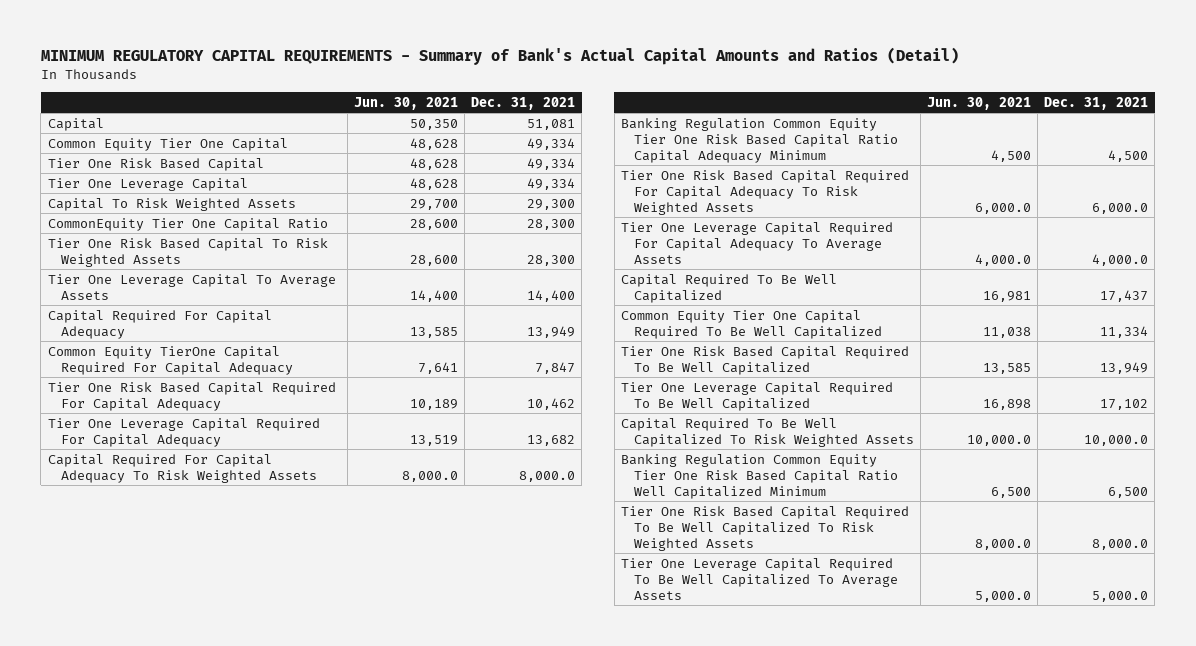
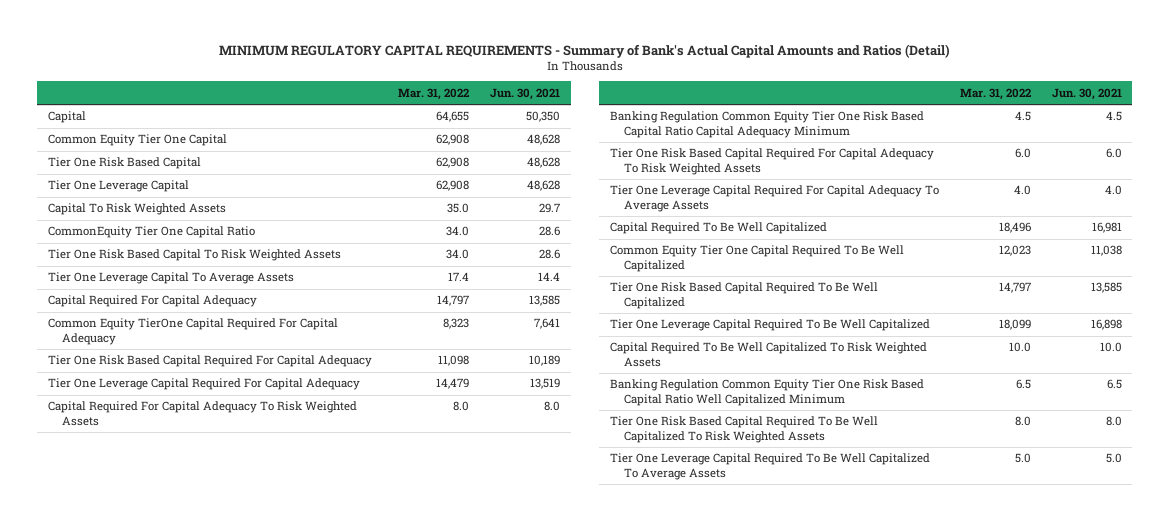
- | Jun. 30, 2021 | Dec. 31, 2021
+ | Mar. 31, 2022 | Jun. 30, 2021
- Capital To Risk Weighted Assets | 29,700 | 29,300
- CommonEquity Tier One Capital Ratio | 28,600 | 28,300
- Tier One Risk Based Capital To Risk Weighted Assets | 28,600 | 28,300
- Tier One Leverage Capital To Average Assets | 14,400 | 14,400
+ Capital To Risk Weighted Assets | 35.0 | 29.7
+ CommonEquity Tier One Capital Ratio | 34.0 | 28.6
+ Tier One Risk Based Capital To Risk Weighted Assets | 34.0 | 28.6
+ Tier One Leverage Capital To Average Assets | 17.4 | 14.4
- Capital Required For Capital Adequacy To Risk Weighted Assets | 8,000.0 | 8,000.0
- Banking Regulation Common Equity Tier One Risk Based Capital Ratio Capital Adequacy Minimum | 4,500 | 4,500
- Tier One Risk Based Capital Required For Capital Adequacy To Risk Weighted Assets | 6,000.0 | 6,000.0
- Tier One Leverage Capital Required For Capital Adequacy To Average Assets | 4,000.0 | 4,000.0
+ Capital Required For Capital Adequacy To Risk Weighted Assets | 8.0 | 8.0
+ Banking Regulation Common Equity Tier One Risk Based Capital Ratio Capital Adequacy Minimum | 4.5 | 4.5
+ Tier One Risk Based Capital Required For Capital Adequacy To Risk Weighted Assets | 6.0 | 6.0
+ Tier One Leverage Capital Required For Capital Adequacy To Average Assets | 4.0 | 4.0
- Capital Required To Be Well Capitalized To Risk Weighted Assets | 10,000.0 | 10,000.0
- Banking Regulation Common Equity Tier One Risk Based Capital Ratio Well Capitalized Minimum | 6,500 | 6,500
- Tier One Risk Based Capital Required To Be Well Capitalized To Risk Weighted Assets | 8,000.0 | 8,000.0
- Tier One Leverage Capital Required To Be Well Capitalized To Average Assets | 5,000.0 | 5,000.0
+ Capital Required To Be Well Capitalized To Risk Weighted Assets | 10.0 | 10.0
+ Banking Regulation Common Equity Tier One Risk Based Capital Ratio Well Capitalized Minimum | 6.5 | 6.5
+ Tier One Risk Based Capital Required To Be Well Capitalized To Risk Weighted Assets | 8.0 | 8.0
+ Tier One Leverage Capital Required To Be Well Capitalized To Average Assets | 5.0 | 5.0

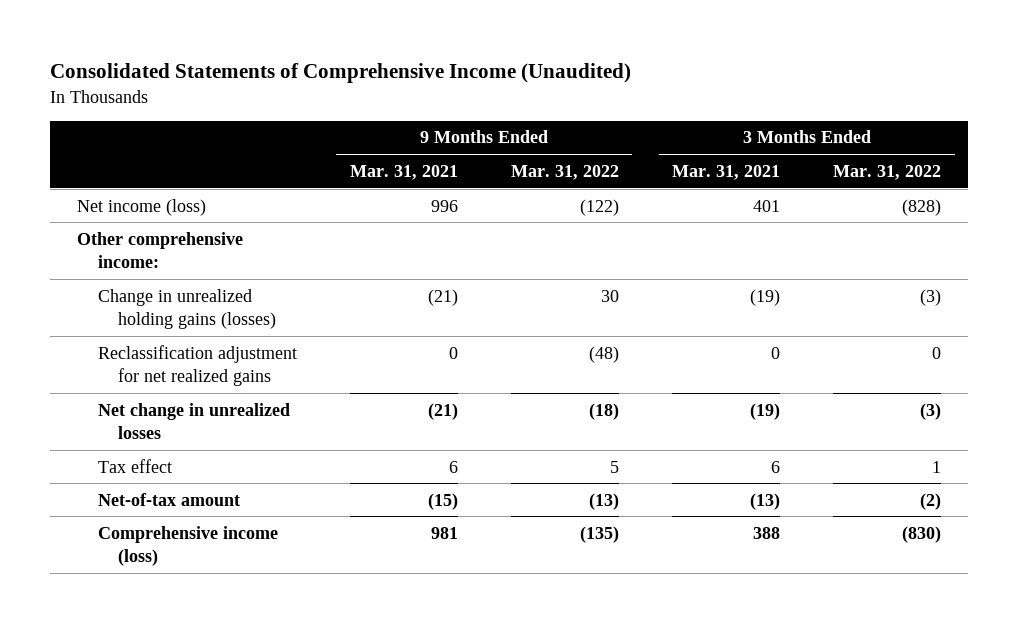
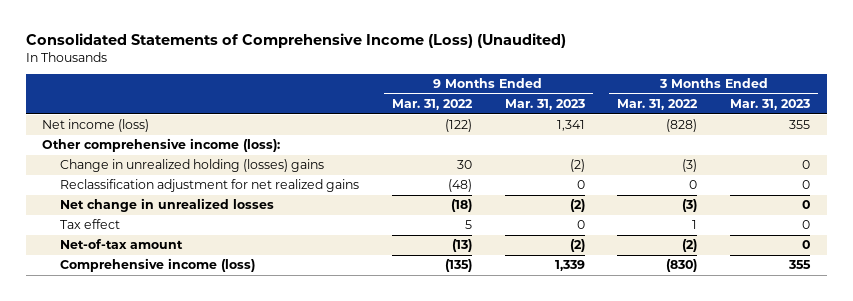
- Consolidated Statements of Comprehensive Income (Unaudited)
+ Consolidated Statements of Comprehensive Income (Loss) (Unaudited)
- | 9 Months Ended Mar. 31, 2021 | 9 Months Ended Mar. 31, 2022 | 3 Months Ended Mar. 31, 2021 | 3 Months Ended Mar. 31, 2022
+ | 9 Months Ended Mar. 31, 2022 | 9 Months Ended Mar. 31, 2023 | 3 Months Ended Mar. 31, 2022 | 3 Months Ended Mar. 31, 2023
- Other comprehensive income:
- Change in unrealized holding gains (losses) | (21) | 30 | (19) | (3)
+ Other comprehensive income (loss):
+ Change in unrealized holding (losses) gains | 30 | (2) | (3) | 0

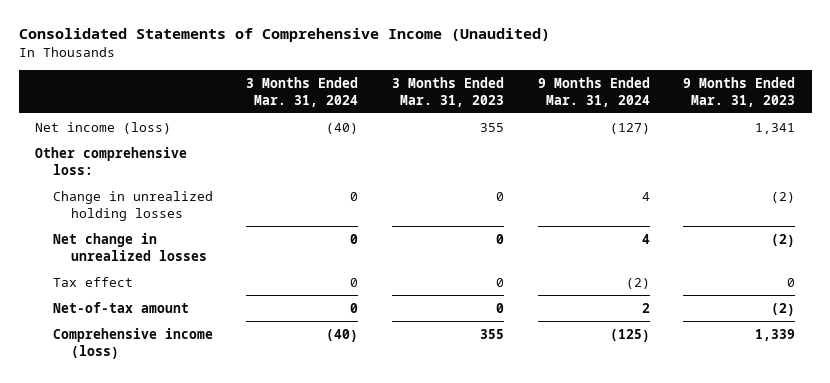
- Consolidated Statements of Comprehensive Income (Loss) (Unaudited)
+ Consolidated Statements of Comprehensive Income (Unaudited)
- | 9 Months Ended Mar. 31, 2022 | 9 Months Ended Mar. 31, 2023 | 3 Months Ended Mar. 31, 2022 | 3 Months Ended Mar. 31, 2023
+ | 3 Months Ended Mar. 31, 2024 | 3 Months Ended Mar. 31, 2023 | 9 Months Ended Mar. 31, 2024 | 9 Months Ended Mar. 31, 2023
- Other comprehensive income (loss):
- Change in unrealized holding (losses) gains | 30 | (2) | (3) | 0
- Reclassification adjustment for net realized gains | (48) | 0 | 0 | 0
+ Other comprehensive loss:
+ Change in unrealized holding losses | 0 | 0 | 4 | (2)

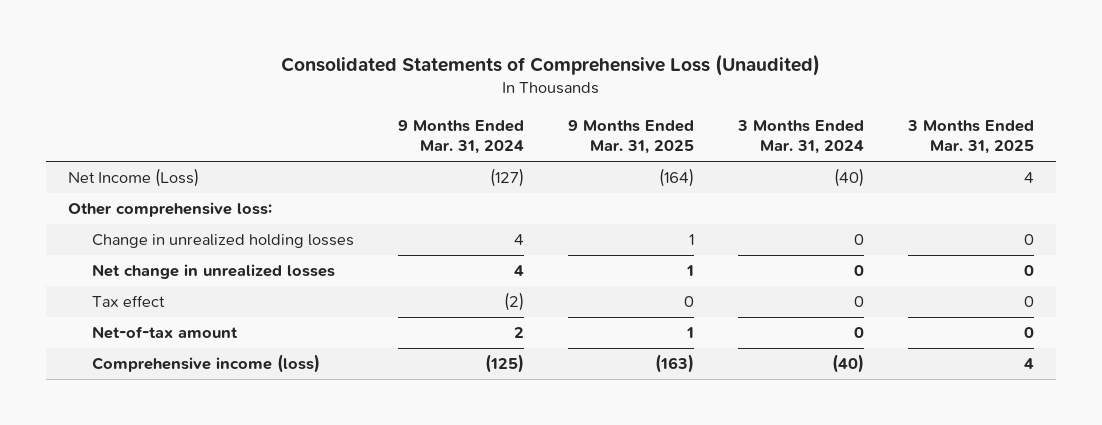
- Consolidated Statements of Comprehensive Income (Unaudited)
+ Consolidated Statements of Comprehensive Loss (Unaudited)
- | 3 Months Ended Mar. 31, 2024 | 3 Months Ended Mar. 31, 2023 | 9 Months Ended Mar. 31, 2024 | 9 Months Ended Mar. 31, 2023
+ | 9 Months Ended Mar. 31, 2024 | 9 Months Ended Mar. 31, 2025 | 3 Months Ended Mar. 31, 2024 | 3 Months Ended Mar. 31, 2025
- Net income (loss) | (40) | 355 | (127) | 1,341
+ Net Income (Loss) | (127) | (164) | (40) | 4

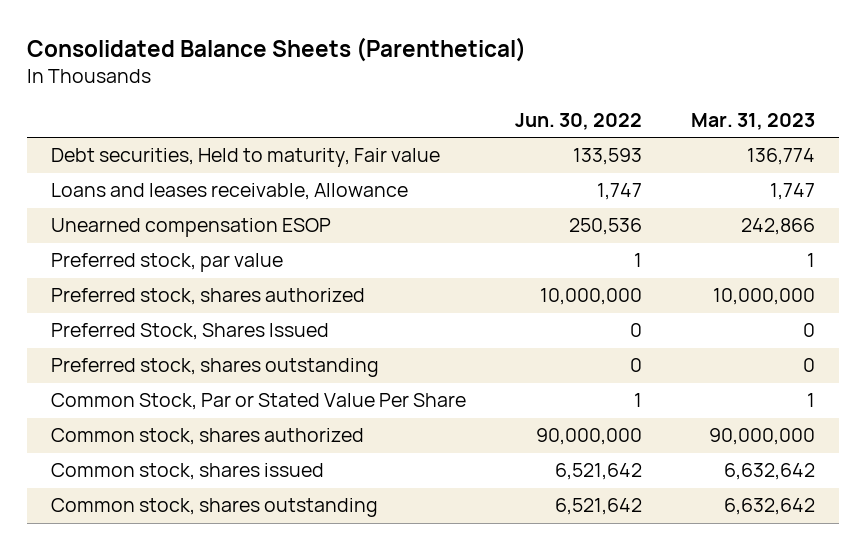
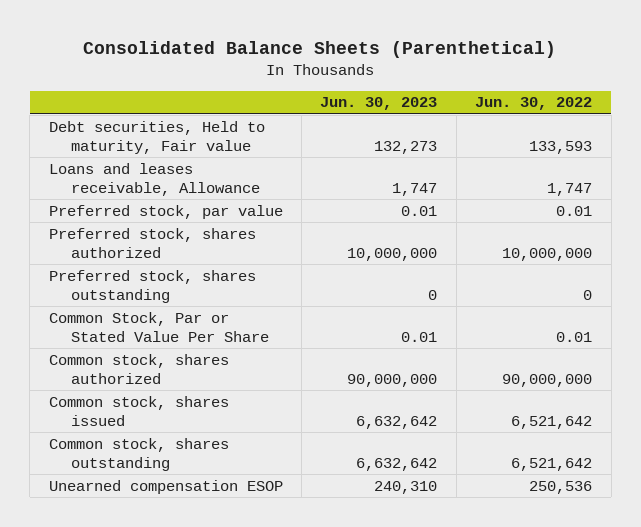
- | Jun. 30, 2022 | Mar. 31, 2023
+ | Jun. 30, 2023 | Jun. 30, 2022
- Preferred stock, par value | 1 | 1
+ Preferred stock, par value | 0.01 | 0.01
- Preferred Stock, Shares Issued | 0 | 0
- Common Stock, Par or Stated Value Per Share | 1 | 1
+ Common Stock, Par or Stated Value Per Share | 0.01 | 0.01
moved down: Unearned compensation ESOP | 240,310 | 250,536

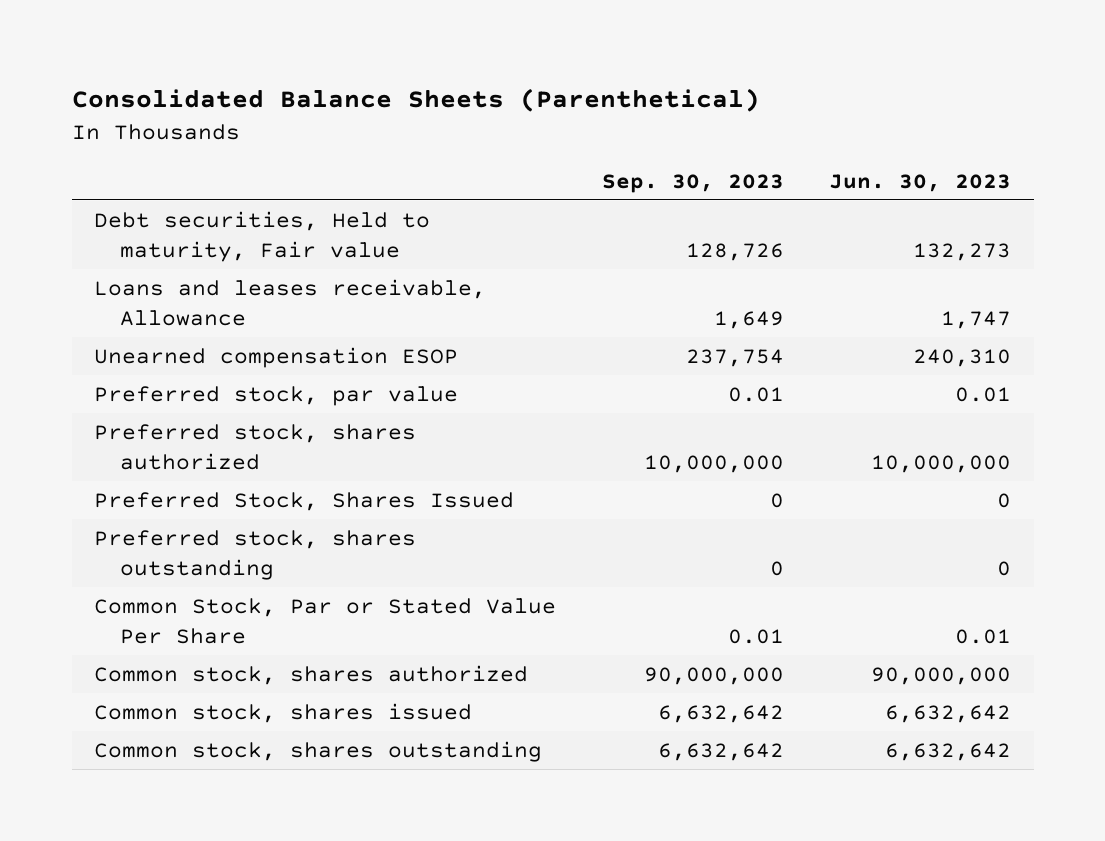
- | Jun. 30, 2023 | Jun. 30, 2022
+ | Sep. 30, 2023 | Jun. 30, 2023
moved up: Unearned compensation ESOP | 237,754 | 240,310
+ Preferred Stock, Shares Issued | 0 | 0

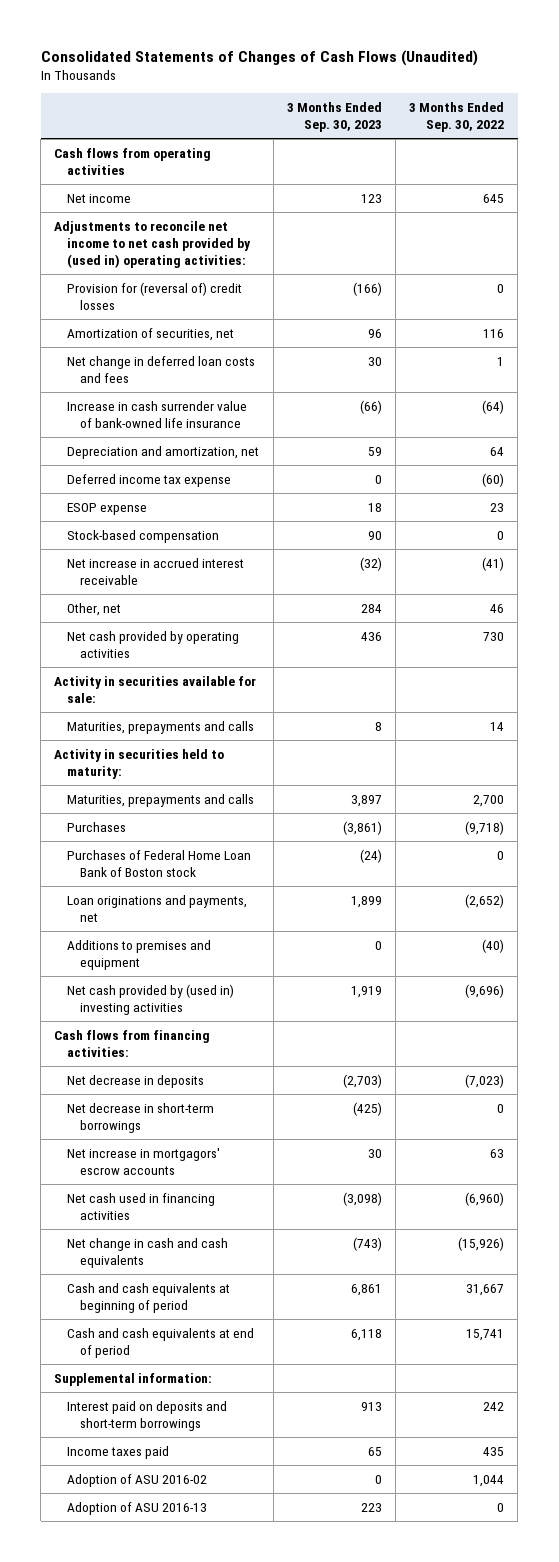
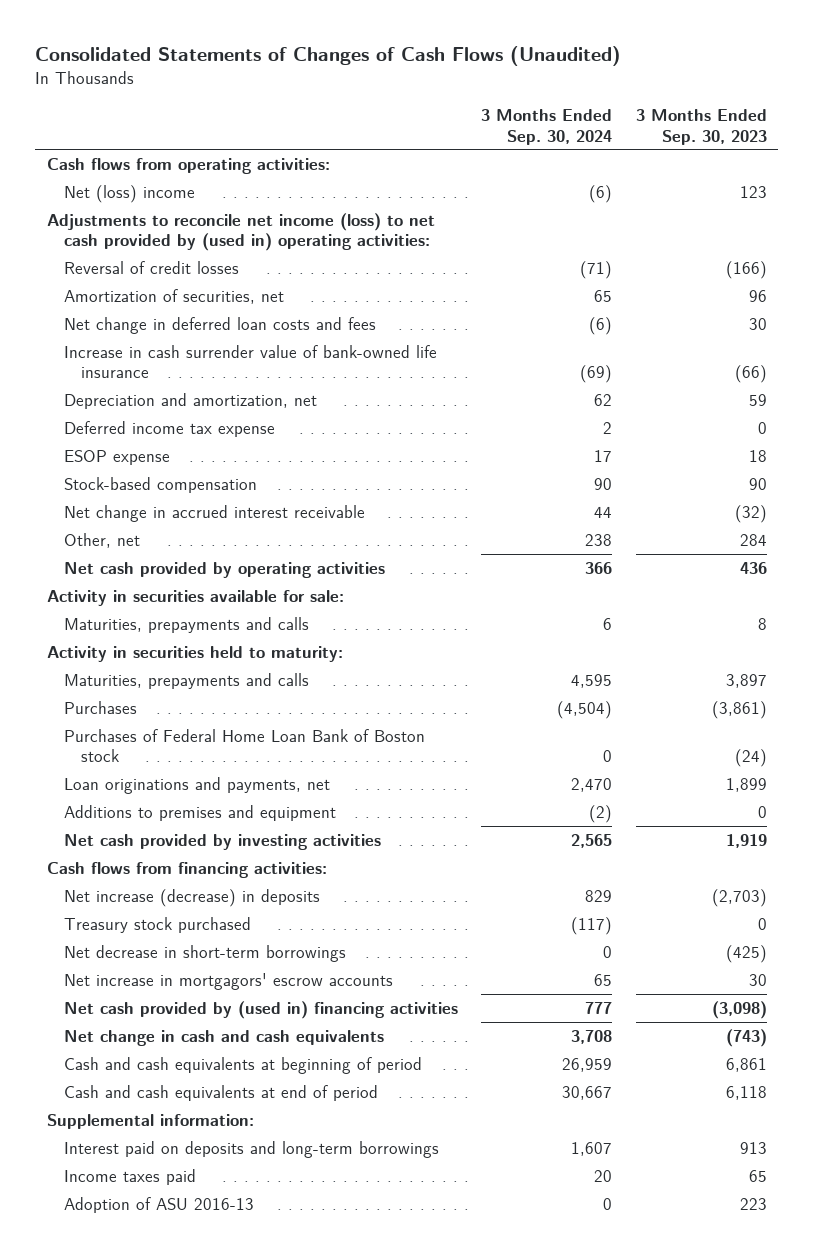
- | 3 Months Ended Sep. 30, 2023 | 3 Months Ended Sep. 30, 2022
+ | 3 Months Ended Sep. 30, 2024 | 3 Months Ended Sep. 30, 2023
- Cash flows from operating activities
- Net income | 123 | 645
- Adjustments to reconcile net income to net cash provided by (used in) operating activities:
- Provision for (reversal of) credit losses | (166) | 0
+ Cash flows from operating activities:
+ Net (loss) income | (6) | 123
+ Adjustments to reconcile net income (loss) to net cash provided by (used in) operating activities:
+ Reversal of credit losses | (71) | (166)
- Net increase in accrued interest receivable | (32) | (41)
+ Net change in accrued interest receivable | 44 | (32)
- Net cash provided by (used in) investing activities | 1,919 | (9,696)
+ Net cash provided by investing activities | 2,565 | 1,919
- Net decrease in deposits | (2,703) | (7,023)
+ Net increase (decrease) in deposits | 829 | (2,703)
+ Treasury stock purchased | (117) | 0
- Net cash used in financing activities | (3,098) | (6,960)
+ Net cash provided by (used in) financing activities | 777 | (3,098)
- Interest paid on deposits and short-term borrowings | 913 | 242
+ Interest paid on deposits and long-term borrowings | 1,607 | 913
- Adoption of ASU 2016-02 | 0 | 1,044

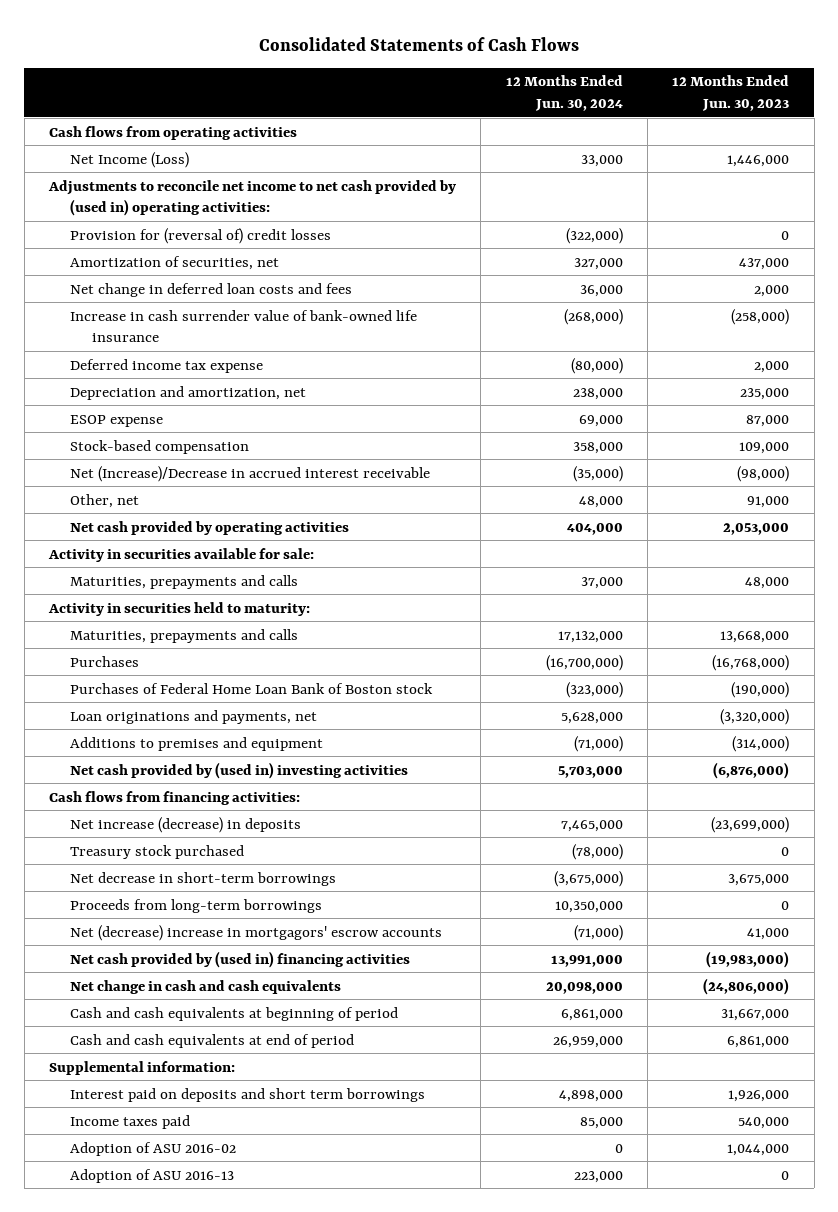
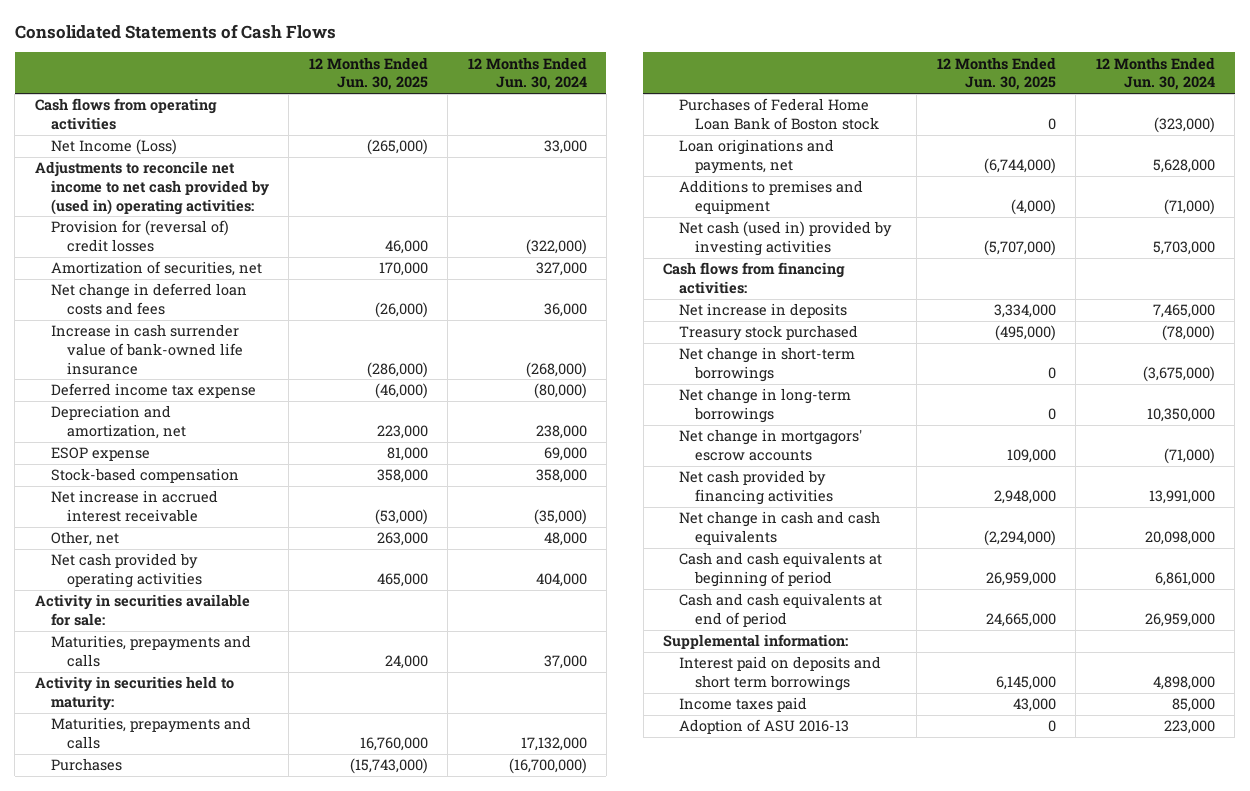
- | 12 Months Ended Jun. 30, 2024 | 12 Months Ended Jun. 30, 2023
+ | 12 Months Ended Jun. 30, 2025 | 12 Months Ended Jun. 30, 2024
- Net (Increase)/Decrease in accrued interest receivable | (35,000) | (98,000)
+ Net increase in accrued interest receivable | (53,000) | (35,000)
- Net cash provided by (used in) investing activities | 5,703,000 | (6,876,000)
+ Net cash (used in) provided by investing activities | (5,707,000) | 5,703,000
- Net increase (decrease) in deposits | 7,465,000 | (23,699,000)
+ Net increase in deposits | 3,334,000 | 7,465,000
- Net decrease in short-term borrowings | (3,675,000) | 3,675,000
- Proceeds from long-term borrowings | 10,350,000 | 0
- Net (decrease) increase in mortgagors' escrow accounts | (71,000) | 41,000
- Net cash provided by (used in) financing activities | 13,991,000 | (19,983,000)
+ Net change in short-term borrowings | 0 | (3,675,000)
+ Net change in long-term borrowings | 0 | 10,350,000
+ Net change in mortgagors' escrow accounts | 109,000 | (71,000)
+ Net cash provided by financing activities | 2,948,000 | 13,991,000
- Adoption of ASU 2016-02 | 0 | 1,044,000

